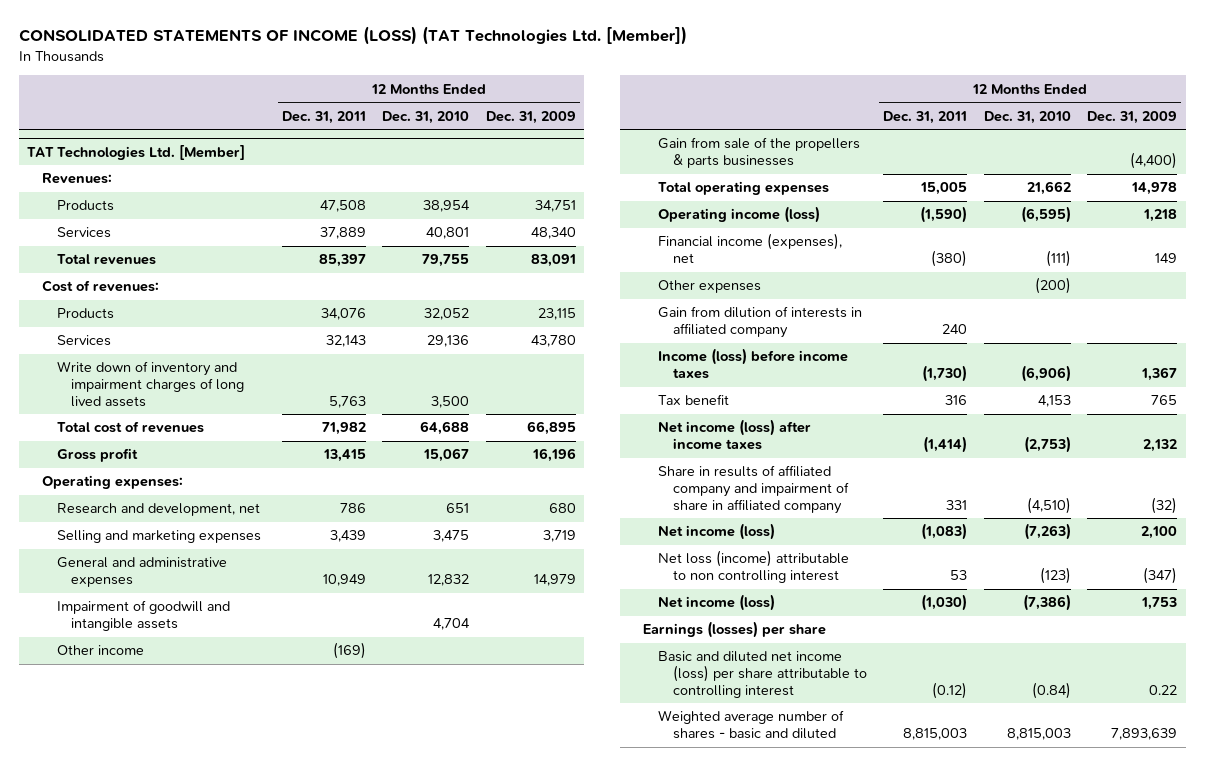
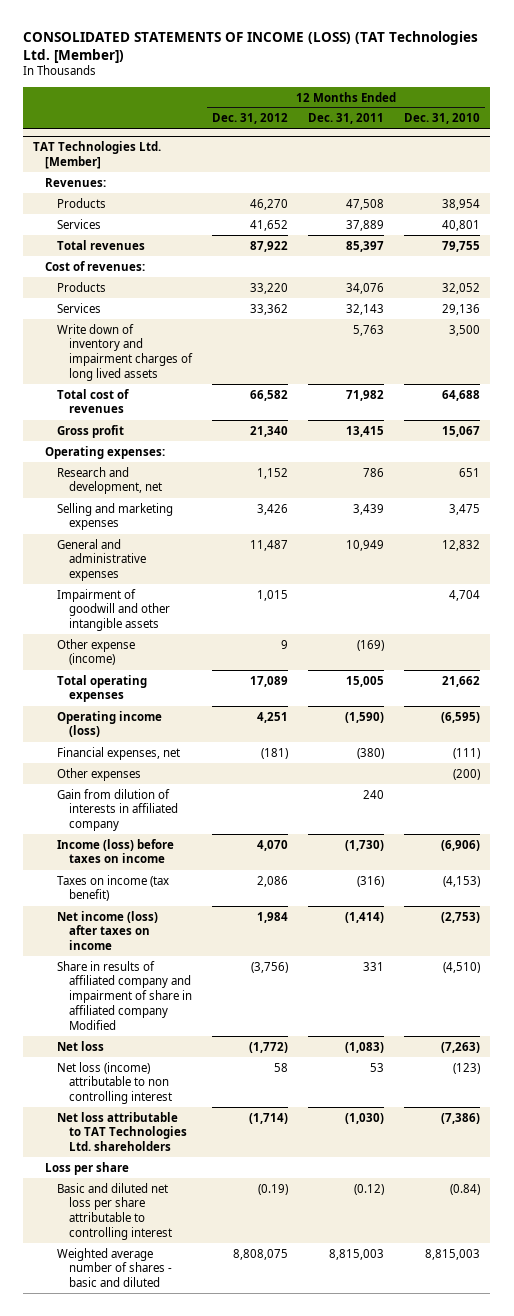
- | 12 Months Ended Dec. 31, 2011 | 12 Months Ended Dec. 31, 2010 | 12 Months Ended Dec. 31, 2009
+ | 12 Months Ended Dec. 31, 2012 | 12 Months Ended Dec. 31, 2011 | 12 Months Ended Dec. 31, 2010
@ TAT Technologies Ltd. [Member]
- Impairment of goodwill and intangible assets | | 4,704 |
- Other income | (169) | |
- Gain from sale of the propellers & parts businesses | | | (4,400)
+ Impairment of goodwill and other intangible assets | 1,015 | | 4,704
+ Other expense (income) | 9 | (169) |
- Financial income (expenses), net | (380) | (111) | 149
+ Financial expenses, net | (181) | (380) | (111)
- Income (loss) before income taxes | (1,730) | (6,906) | 1,367
- Tax benefit | 316 | 4,153 | 765
- Net income (loss) after income taxes | (1,414) | (2,753) | 2,132
- Share in results of affiliated company and impairment of share in affiliated company | 331 | (4,510) | (32)
- Net income (loss) | (1,083) | (7,263) | 2,100
+ Income (loss) before taxes on income | 4,070 | (1,730) | (6,906)
+ Taxes on income (tax benefit) | 2,086 | (316) | (4,153)
+ Net income (loss) after taxes on income | 1,984 | (1,414) | (2,753)
+ Share in results of affiliated company and impairment of share in affiliated company Modified | (3,756) | 331 | (4,510)
+ Net loss | (1,772) | (1,083) | (7,263)
- Net income (loss) | (1,030) | (7,386) | 1,753
- Earnings (losses) per share
- Basic and diluted net income (loss) per share attributable to controlling interest | (0.12) | (0.84) | 0.22
+ Net loss attributable to TAT Technologies Ltd. shareholders | (1,714) | (1,030) | (7,386)
+ Loss per share
+ Basic and diluted net loss per share attributable to controlling interest | (0.19) | (0.12) | (0.84)

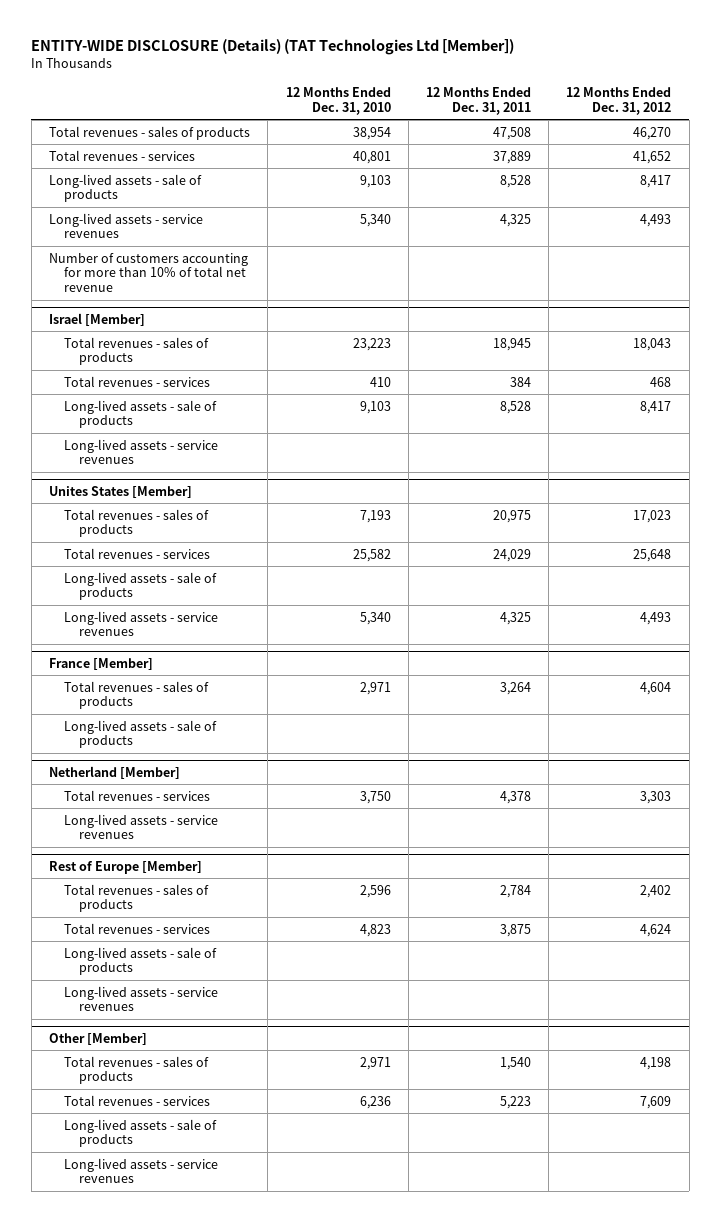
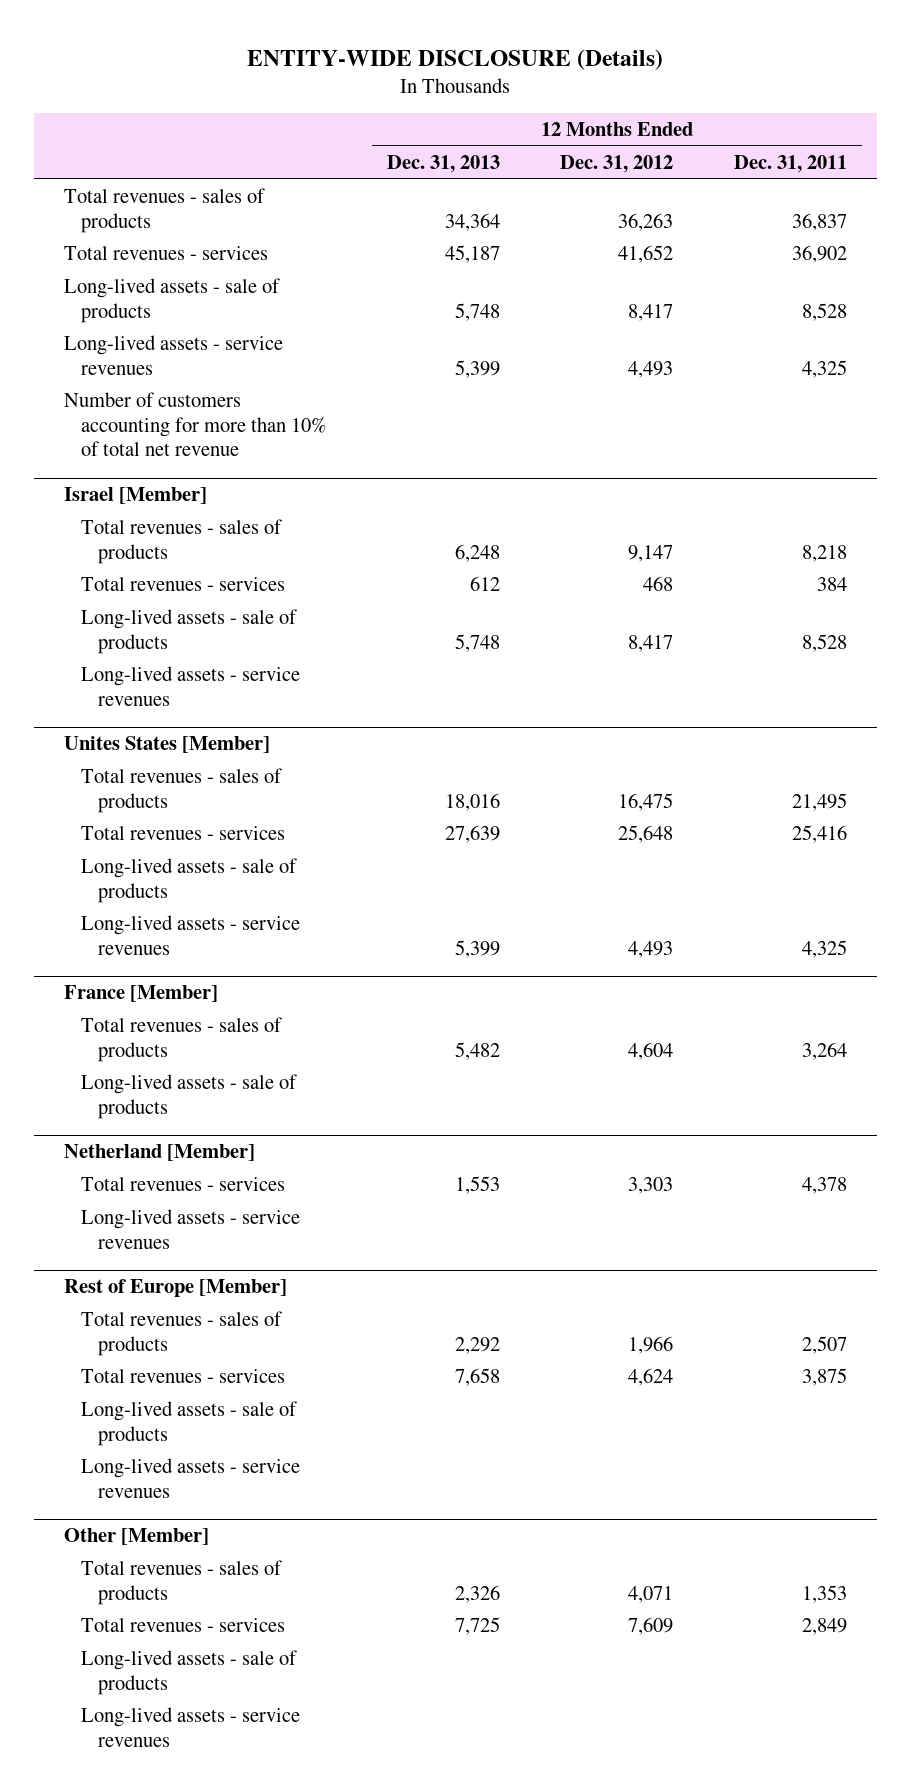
- ENTITY-WIDE DISCLOSURE (Details) (TAT Technologies Ltd [Member])
+ ENTITY-WIDE DISCLOSURE (Details)
- | 12 Months Ended Dec. 31, 2010 | 12 Months Ended Dec. 31, 2011 | 12 Months Ended Dec. 31, 2012
+ | 12 Months Ended Dec. 31, 2013 | 12 Months Ended Dec. 31, 2012 | 12 Months Ended Dec. 31, 2011
- Total revenues - sales of products | 38,954 | 47,508 | 46,270
- Total revenues - services | 40,801 | 37,889 | 41,652
+ Total revenues - sales of products | 34,364 | 36,263 | 36,837
+ Total revenues - services | 45,187 | 41,652 | 36,902
@ Israel [Member]
- Total revenues - sales of products | 23,223 | 18,945 | 18,043
+ Total revenues - sales of products | 6,248 | 9,147 | 8,218
@ Unites States [Member]
- Total revenues - sales of products | 7,193 | 20,975 | 17,023
- Total revenues - services | 25,582 | 24,029 | 25,648
+ Total revenues - sales of products | 18,016 | 16,475 | 21,495
+ Total revenues - services | 27,639 | 25,648 | 25,416
@ Rest of Europe [Member]
- Total revenues - sales of products | 2,596 | 2,784 | 2,402
+ Total revenues - sales of products | 2,292 | 1,966 | 2,507
@ Other [Member]
- Total revenues - sales of products | 2,971 | 1,540 | 4,198
- Total revenues - services | 6,236 | 5,223 | 7,609
+ Total revenues - sales of products | 2,326 | 4,071 | 1,353
+ Total revenues - services | 7,725 | 7,609 | 2,849

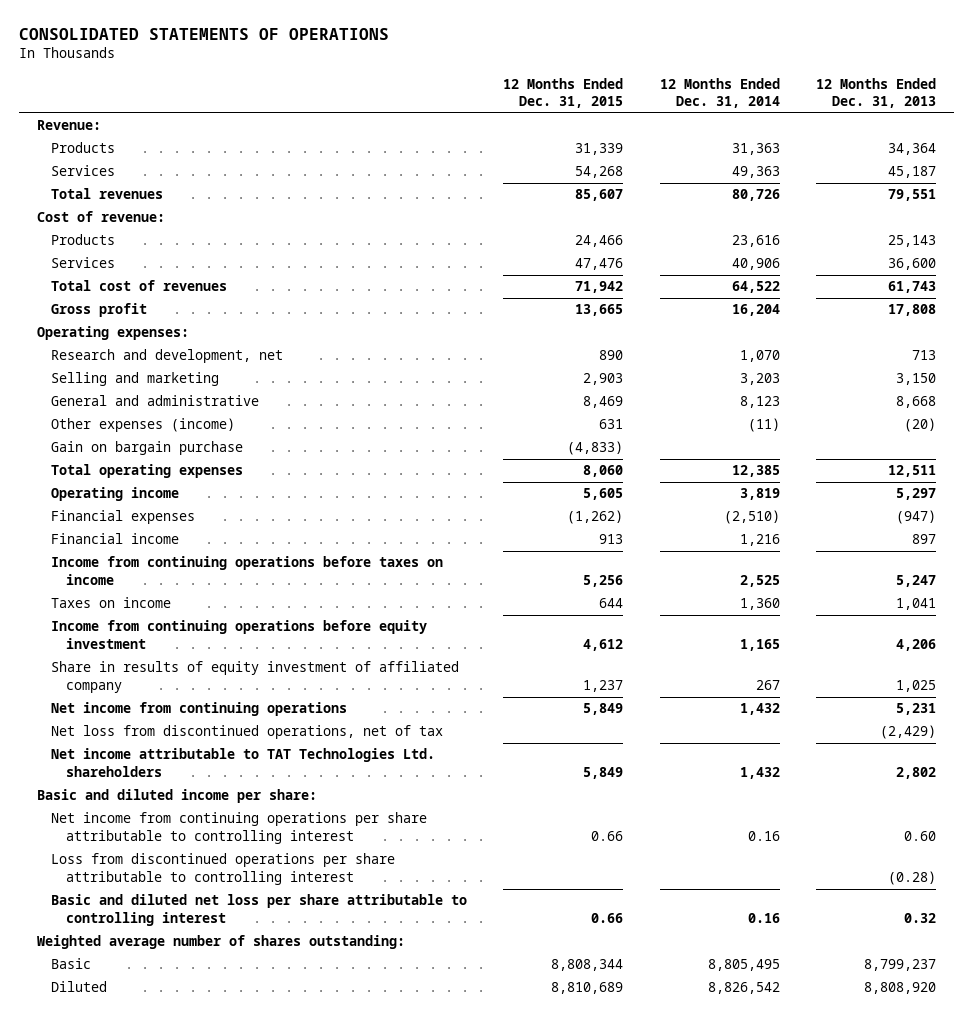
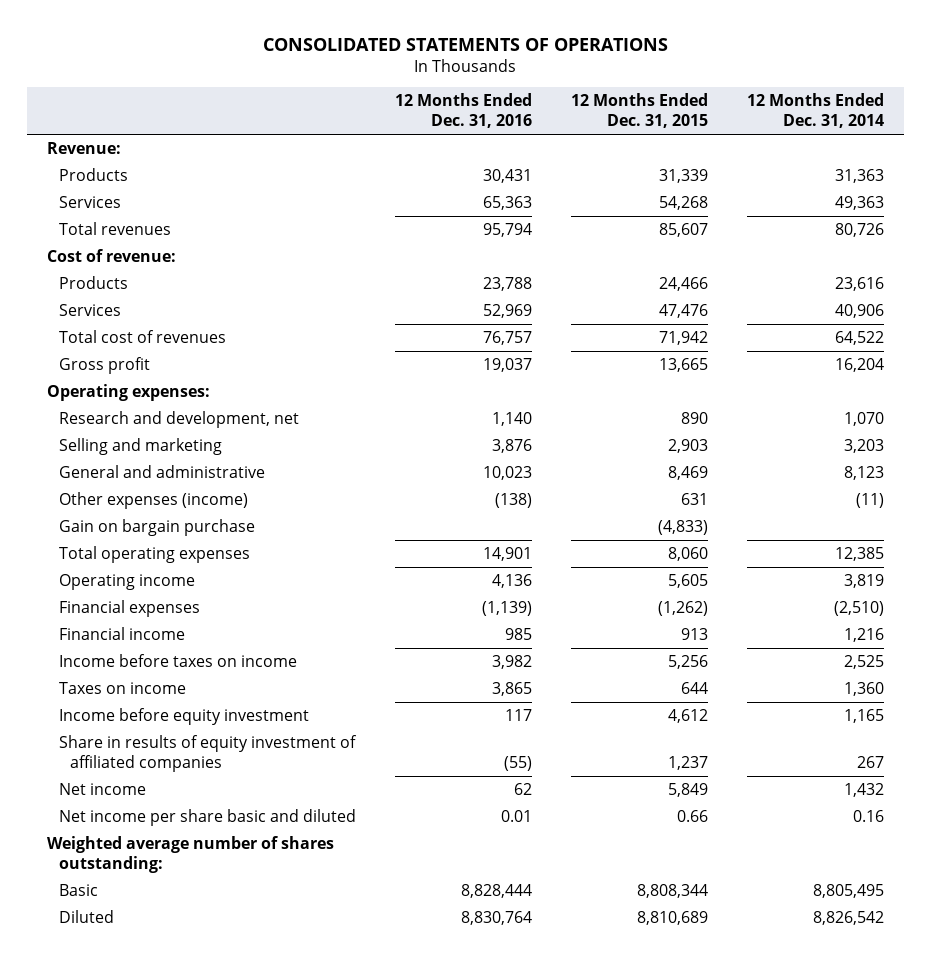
- | 12 Months Ended Dec. 31, 2015 | 12 Months Ended Dec. 31, 2014 | 12 Months Ended Dec. 31, 2013
+ | 12 Months Ended Dec. 31, 2016 | 12 Months Ended Dec. 31, 2015 | 12 Months Ended Dec. 31, 2014
- Income from continuing operations before taxes on income | 5,256 | 2,525 | 5,247
+ Income before taxes on income | 3,982 | 5,256 | 2,525
- Income from continuing operations before equity investment | 4,612 | 1,165 | 4,206
- Share in results of equity investment of affiliated company | 1,237 | 267 | 1,025
- Net income from continuing operations | 5,849 | 1,432 | 5,231
- Net loss from discontinued operations, net of tax | | | (2,429)
- Net income attributable to TAT Technologies Ltd. shareholders | 5,849 | 1,432 | 2,802
- Basic and diluted income per share:
- Net income from continuing operations per share attributable to controlling interest | 0.66 | 0.16 | 0.60
- Loss from discontinued operations per share attributable to controlling interest | | | (0.28)
- Basic and diluted net loss per share attributable to controlling interest | 0.66 | 0.16 | 0.32
+ Income before equity investment | 117 | 4,612 | 1,165
+ Share in results of equity investment of affiliated companies | (55) | 1,237 | 267
+ Net income | 62 | 5,849 | 1,432
+ Net income per share basic and diluted | 0.01 | 0.66 | 0.16

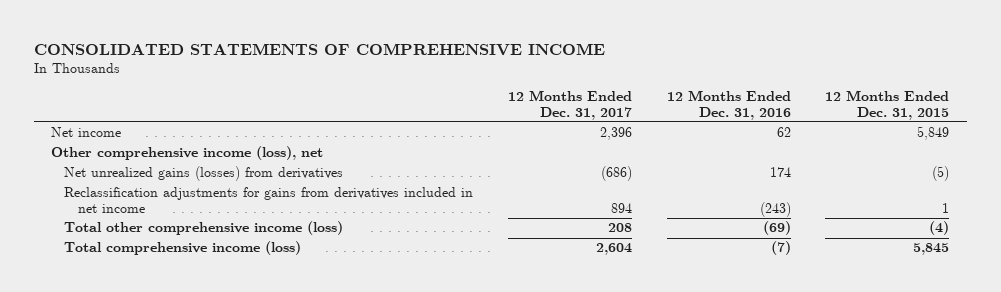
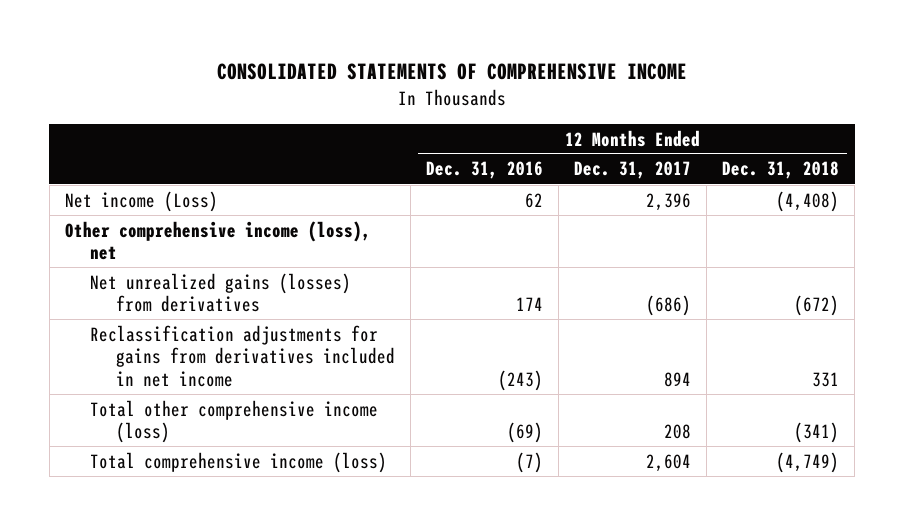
- | 12 Months Ended Dec. 31, 2017 | 12 Months Ended Dec. 31, 2016 | 12 Months Ended Dec. 31, 2015
+ | 12 Months Ended Dec. 31, 2016 | 12 Months Ended Dec. 31, 2017 | 12 Months Ended Dec. 31, 2018
- Net income | 2,396 | 62 | 5,849
+ Net income (Loss) | 62 | 2,396 | (4,408)

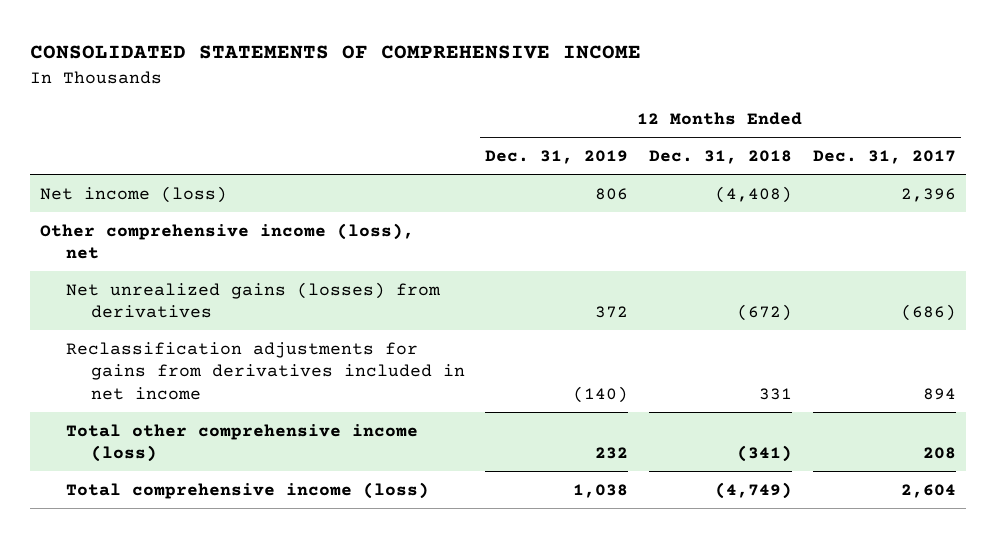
- | 12 Months Ended Dec. 31, 2016 | 12 Months Ended Dec. 31, 2017 | 12 Months Ended Dec. 31, 2018
+ | 12 Months Ended Dec. 31, 2019 | 12 Months Ended Dec. 31, 2018 | 12 Months Ended Dec. 31, 2017
- Net income (Loss) | 62 | 2,396 | (4,408)
+ Net income (loss) | 806 | (4,408) | 2,396

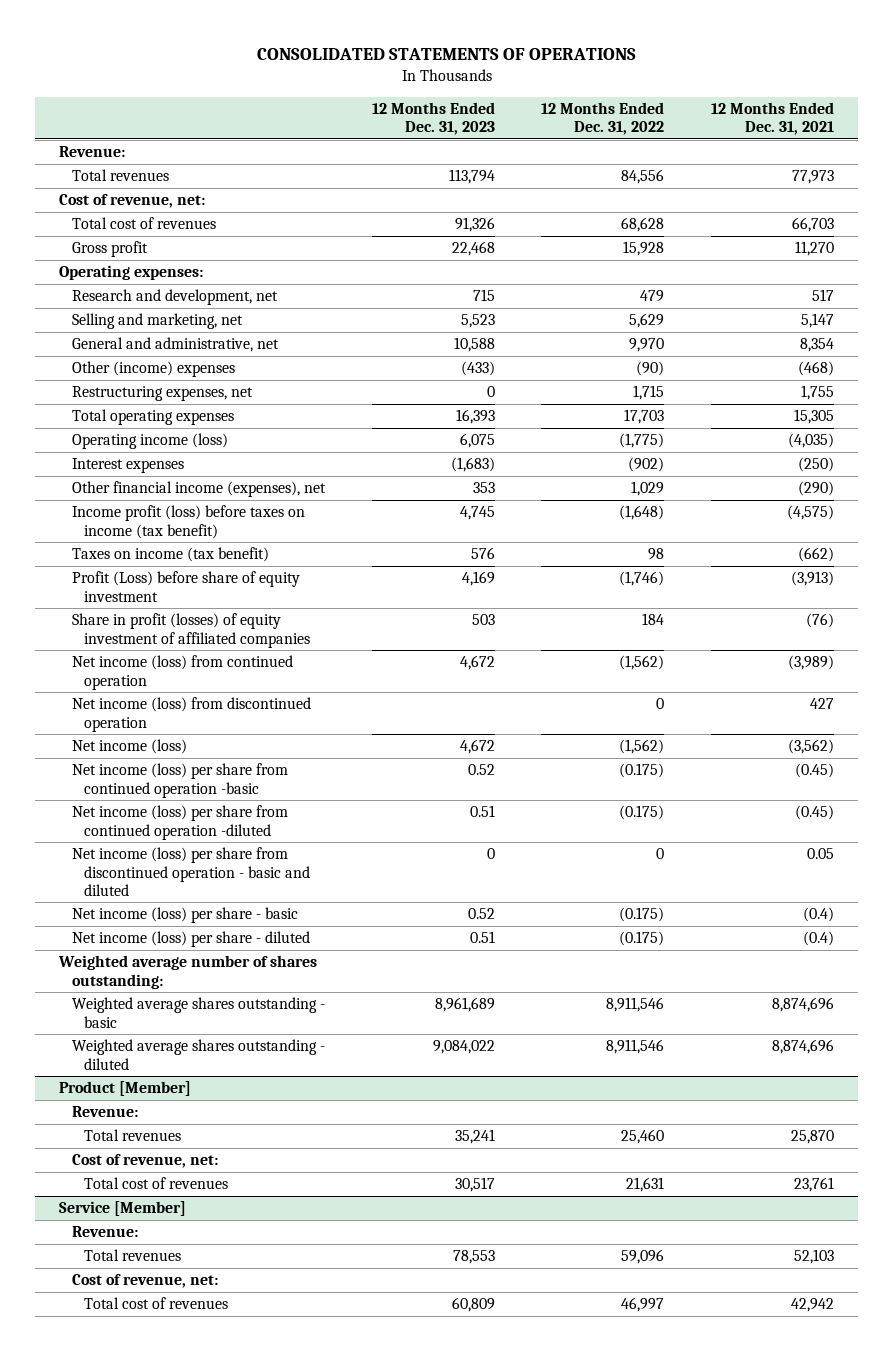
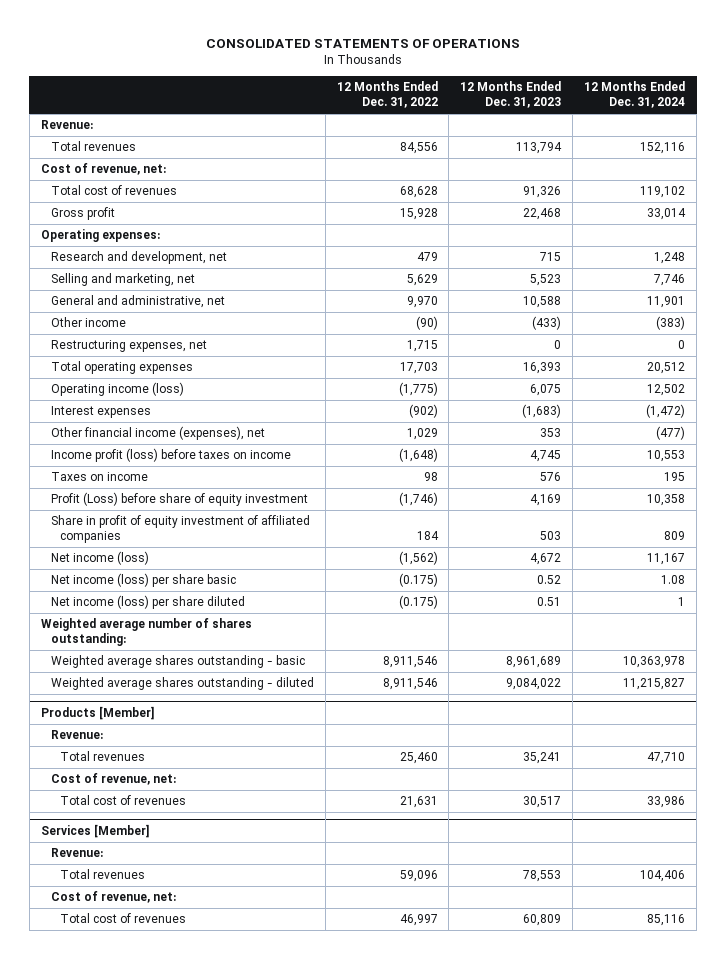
- | 12 Months Ended Dec. 31, 2023 | 12 Months Ended Dec. 31, 2022 | 12 Months Ended Dec. 31, 2021
+ | 12 Months Ended Dec. 31, 2022 | 12 Months Ended Dec. 31, 2023 | 12 Months Ended Dec. 31, 2024
- Other (income) expenses | (433) | (90) | (468)
+ Other income | (90) | (433) | (383)
- Income profit (loss) before taxes on income (tax benefit) | 4,745 | (1,648) | (4,575)
- Taxes on income (tax benefit) | 576 | 98 | (662)
+ Income profit (loss) before taxes on income | (1,648) | 4,745 | 10,553
+ Taxes on income | 98 | 576 | 195
- Share in profit (losses) of equity investment of affiliated companies | 503 | 184 | (76)
- Net income (loss) from continued operation | 4,672 | (1,562) | (3,989)
- Net income (loss) from discontinued operation | | 0 | 427
+ Share in profit of equity investment of affiliated companies | 184 | 503 | 809
- Net income (loss) per share from continued operation -basic | 0.52 | (0.175) | (0.45)
- Net income (loss) per share from continued operation -diluted | 0.51 | (0.175) | (0.45)
- Net income (loss) per share from discontinued operation - basic and diluted | 0 | 0 | 0.05
- Net income (loss) per share - basic | 0.52 | (0.175) | (0.4)
- Net income (loss) per share - diluted | 0.51 | (0.175) | (0.4)
+ Net income (loss) per share basic | (0.175) | 0.52 | 1.08
+ Net income (loss) per share diluted | (0.175) | 0.51 | 1
- Product [Member]
+ Products [Member]
- Service [Member]
+ Services [Member]

